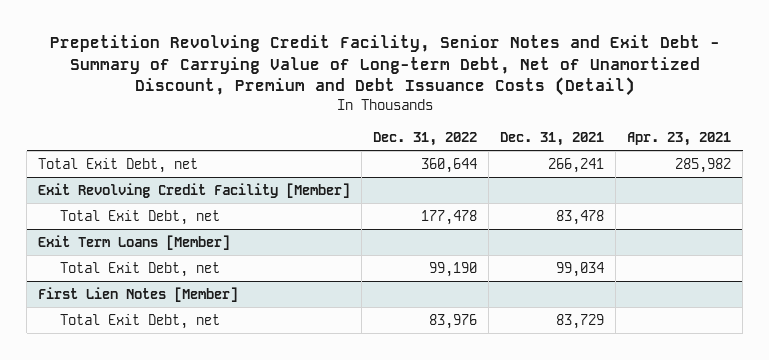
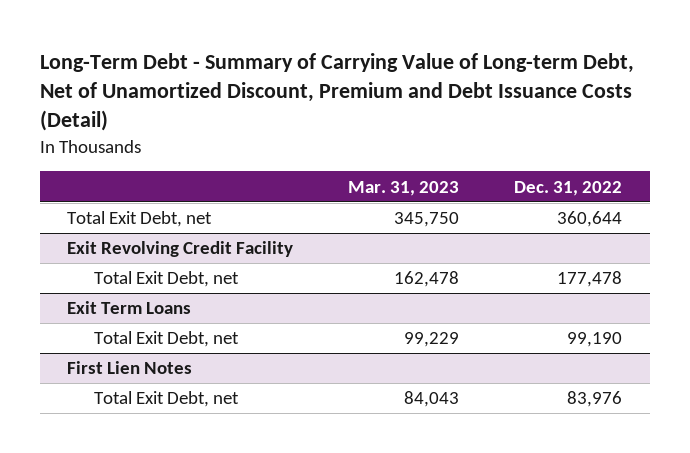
- Prepetition Revolving Credit Facility, Senior Notes and Exit Debt - Summary of Carrying Value of Long-term Debt, Net of Unamortized Discount, Premium and Debt Issuance Costs (Detail)
+ Long-Term Debt - Summary of Carrying Value of Long-term Debt, Net of Unamortized Discount, Premium and Debt Issuance Costs (Detail)
- | Dec. 31, 2022 | Dec. 31, 2021 | Apr. 23, 2021
+ | Mar. 31, 2023 | Dec. 31, 2022
- Exit Revolving Credit Facility [Member]
+ Exit Revolving Credit Facility
- Exit Term Loans [Member]
+ Exit Term Loans
- First Lien Notes [Member]
+ First Lien Notes

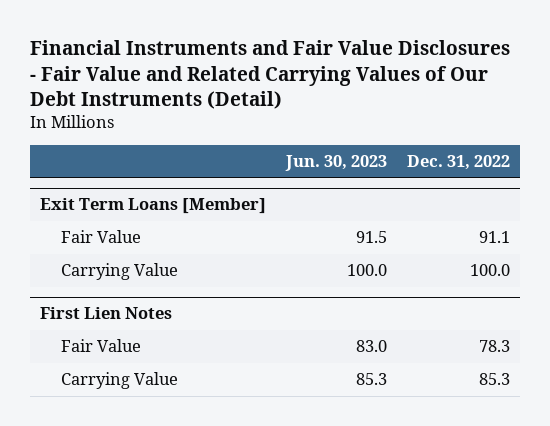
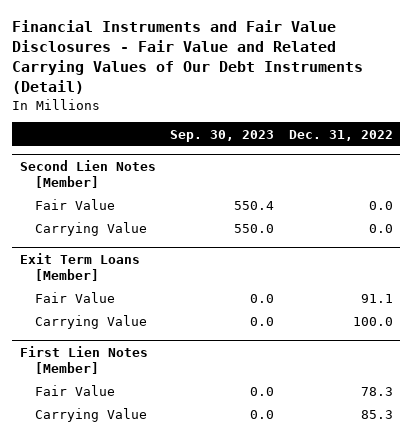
- | Jun. 30, 2023 | Dec. 31, 2022
+ | Sep. 30, 2023 | Dec. 31, 2022
+ Second Lien Notes [Member]
+ Fair Value | 550.4 | 0.0
+ Carrying Value | 550.0 | 0.0
- First Lien Notes
+ First Lien Notes [Member]

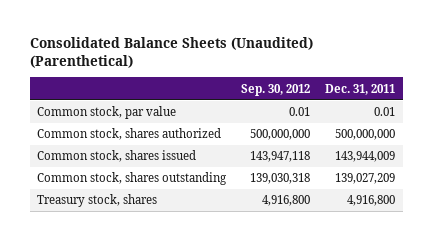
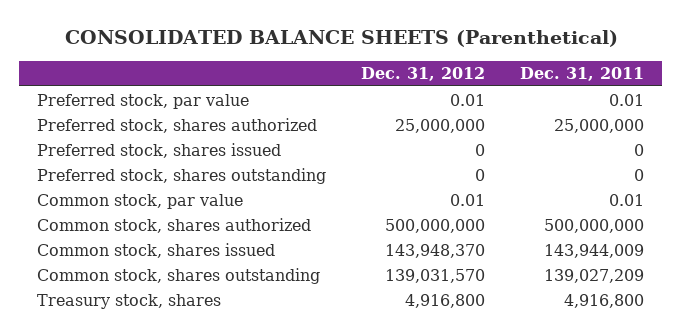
- Consolidated Balance Sheets (Unaudited) (Parenthetical)
+ CONSOLIDATED BALANCE SHEETS (Parenthetical)
- | Sep. 30, 2012 | Dec. 31, 2011
+ | Dec. 31, 2012 | Dec. 31, 2011
+ Preferred stock, par value | 0.01 | 0.01
+ Preferred stock, shares authorized | 25,000,000 | 25,000,000
+ Preferred stock, shares issued | 0 | 0
+ Preferred stock, shares outstanding | 0 | 0

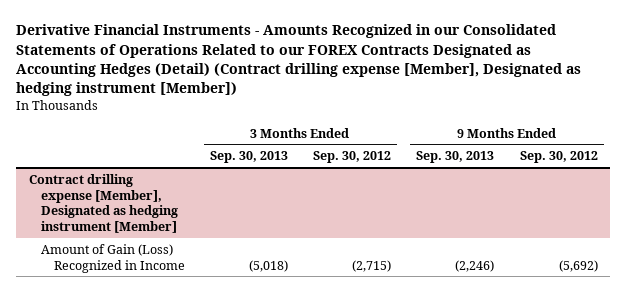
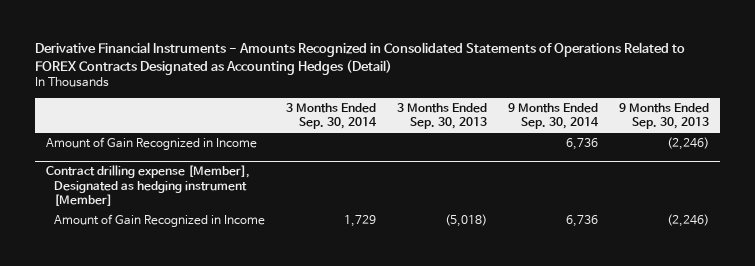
- Derivative Financial Instruments - Amounts Recognized in our Consolidated Statements of Operations Related to our FOREX Contracts Designated as Accounting Hedges (Detail) (Contract drilling expense [Member], Designated as hedging instrument [Member])
+ Derivative Financial Instruments - Amounts Recognized in Consolidated Statements of Operations Related to FOREX Contracts Designated as Accounting Hedges (Detail)
- | 3 Months Ended Sep. 30, 2013 | 3 Months Ended Sep. 30, 2012 | 9 Months Ended Sep. 30, 2013 | 9 Months Ended Sep. 30, 2012
+ | 3 Months Ended Sep. 30, 2014 | 3 Months Ended Sep. 30, 2013 | 9 Months Ended Sep. 30, 2014 | 9 Months Ended Sep. 30, 2013
+ Amount of Gain Recognized in Income | | | 6,736 | (2,246)
@ Contract drilling expense [Member], Designated as hedging instrument [Member]
- Amount of Gain (Loss) Recognized in Income | (5,018) | (2,715) | (2,246) | (5,692)
+ Amount of Gain Recognized in Income | 1,729 | (5,018) | 6,736 | (2,246)

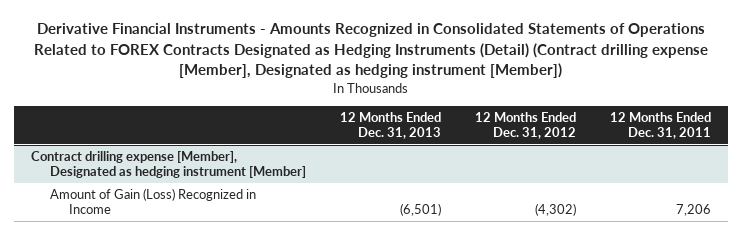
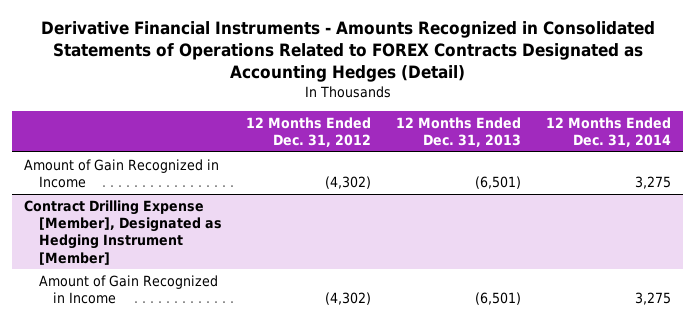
- Derivative Financial Instruments - Amounts Recognized in Consolidated Statements of Operations Related to FOREX Contracts Designated as Hedging Instruments (Detail) (Contract drilling expense [Member], Designated as hedging instrument [Member])
+ Derivative Financial Instruments - Amounts Recognized in Consolidated Statements of Operations Related to FOREX Contracts Designated as Accounting Hedges (Detail)
- | 12 Months Ended Dec. 31, 2013 | 12 Months Ended Dec. 31, 2012 | 12 Months Ended Dec. 31, 2011
+ | 12 Months Ended Dec. 31, 2012 | 12 Months Ended Dec. 31, 2013 | 12 Months Ended Dec. 31, 2014
- Contract drilling expense [Member], Designated as hedging instrument [Member]
- Amount of Gain (Loss) Recognized in Income | (6,501) | (4,302) | 7,206
+ Amount of Gain Recognized in Income | (4,302) | (6,501) | 3,275
+ Contract Drilling Expense [Member], Designated as Hedging Instrument [Member]
+ Amount of Gain Recognized in Income | (4,302) | (6,501) | 3,275

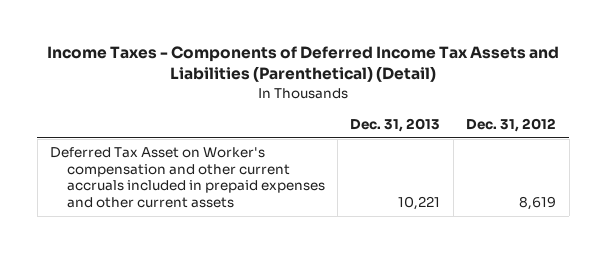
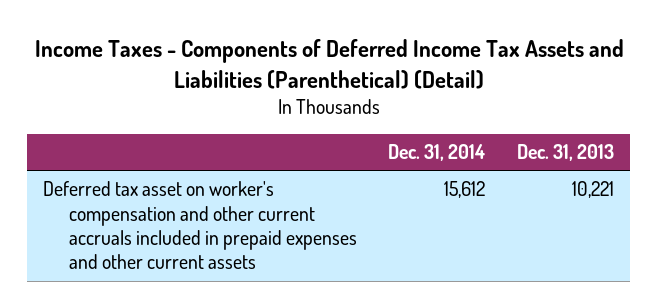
- | Dec. 31, 2013 | Dec. 31, 2012
+ | Dec. 31, 2014 | Dec. 31, 2013
- Deferred Tax Asset on Worker's compensation and other current accruals included in prepaid expenses and other current assets | 10,221 | 8,619
+ Deferred tax asset on worker's compensation and other current accruals included in prepaid expenses and other current assets | 15,612 | 10,221

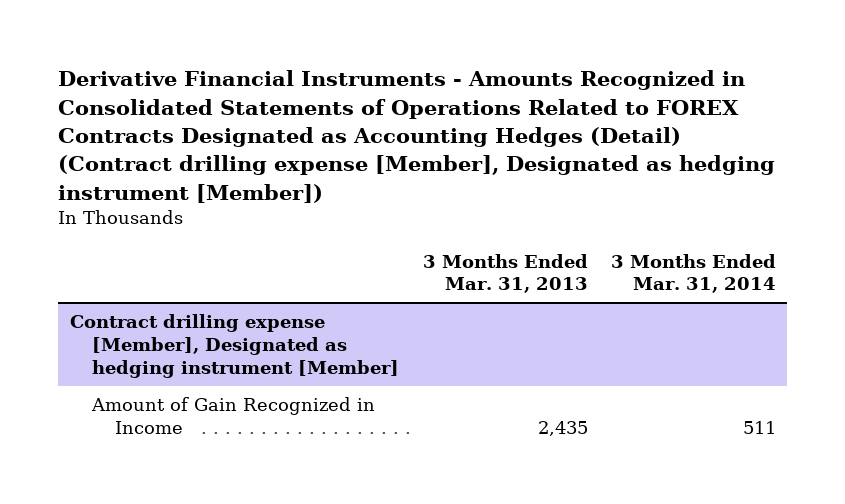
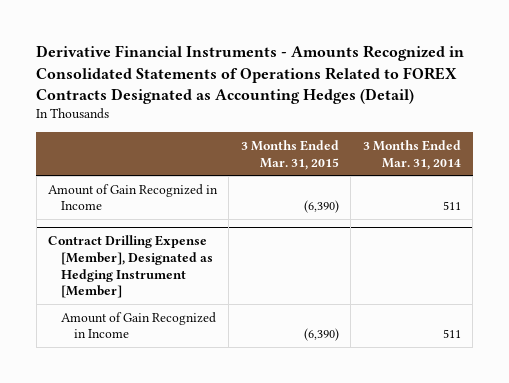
- Derivative Financial Instruments - Amounts Recognized in Consolidated Statements of Operations Related to FOREX Contracts Designated as Accounting Hedges (Detail) (Contract drilling expense [Member], Designated as hedging instrument [Member])
+ Derivative Financial Instruments - Amounts Recognized in Consolidated Statements of Operations Related to FOREX Contracts Designated as Accounting Hedges (Detail)
- | 3 Months Ended Mar. 31, 2013 | 3 Months Ended Mar. 31, 2014
+ | 3 Months Ended Mar. 31, 2015 | 3 Months Ended Mar. 31, 2014
- Contract drilling expense [Member], Designated as hedging instrument [Member]
+ Contract Drilling Expense [Member], Designated as Hedging Instrument [Member]
+ Amount of Gain Recognized in Income | (6,390) | 511

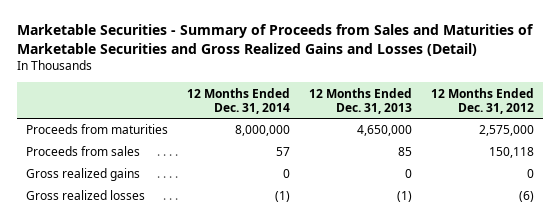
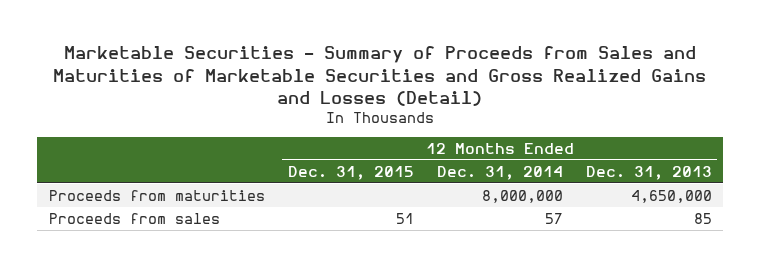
- | 12 Months Ended Dec. 31, 2014 | 12 Months Ended Dec. 31, 2013 | 12 Months Ended Dec. 31, 2012
+ | 12 Months Ended Dec. 31, 2015 | 12 Months Ended Dec. 31, 2014 | 12 Months Ended Dec. 31, 2013
- Gross realized gains | 0 | 0 | 0
- Gross realized losses | (1) | (1) | (6)

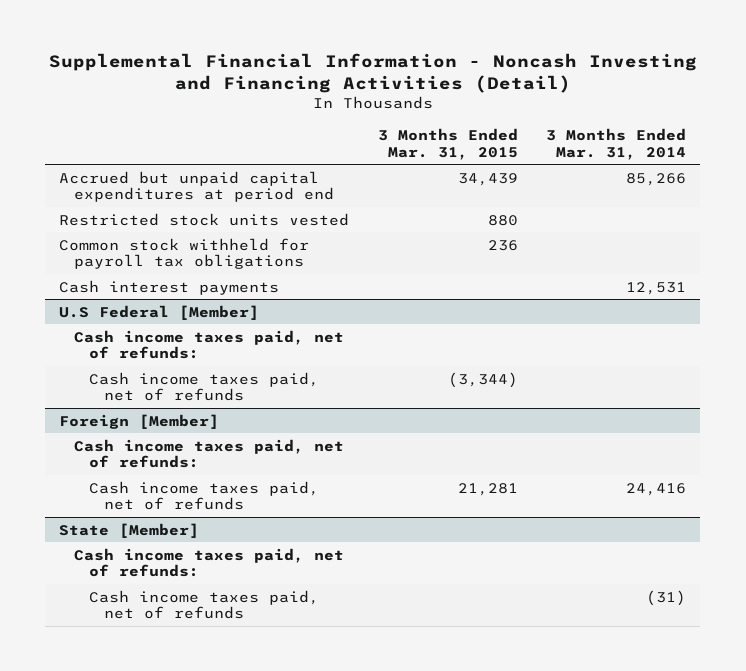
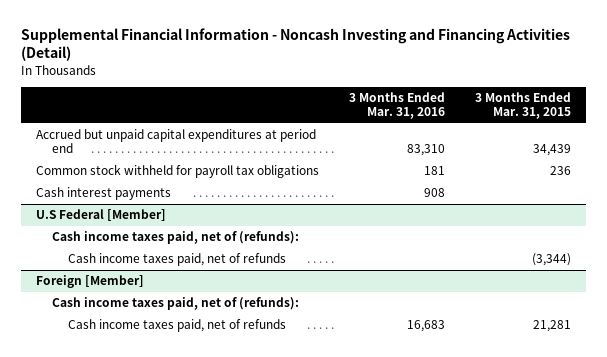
- | 3 Months Ended Mar. 31, 2015 | 3 Months Ended Mar. 31, 2014
+ | 3 Months Ended Mar. 31, 2016 | 3 Months Ended Mar. 31, 2015
- Restricted stock units vested | 880 |
@ U.S Federal [Member]
- Cash income taxes paid, net of refunds:
+ Cash income taxes paid, net of (refunds):
@ Foreign [Member]
- Cash income taxes paid, net of refunds:
+ Cash income taxes paid, net of (refunds):
- State [Member]
- Cash income taxes paid, net of refunds:
- Cash income taxes paid, net of refunds | | (31)

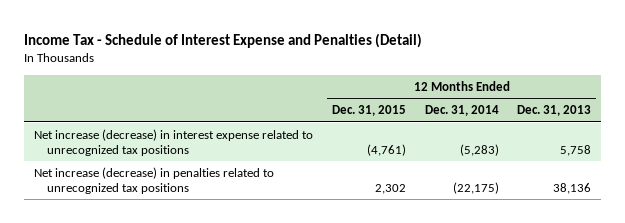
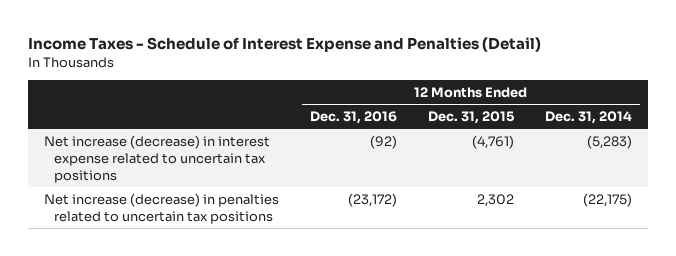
- Income Tax - Schedule of Interest Expense and Penalties (Detail)
+ Income Taxes - Schedule of Interest Expense and Penalties (Detail)
- | 12 Months Ended Dec. 31, 2015 | 12 Months Ended Dec. 31, 2014 | 12 Months Ended Dec. 31, 2013
+ | 12 Months Ended Dec. 31, 2016 | 12 Months Ended Dec. 31, 2015 | 12 Months Ended Dec. 31, 2014
- Net increase (decrease) in interest expense related to unrecognized tax positions | (4,761) | (5,283) | 5,758
- Net increase (decrease) in penalties related to unrecognized tax positions | 2,302 | (22,175) | 38,136
+ Net increase (decrease) in interest expense related to uncertain tax positions | (92) | (4,761) | (5,283)
+ Net increase (decrease) in penalties related to uncertain tax positions | (23,172) | 2,302 | (22,175)

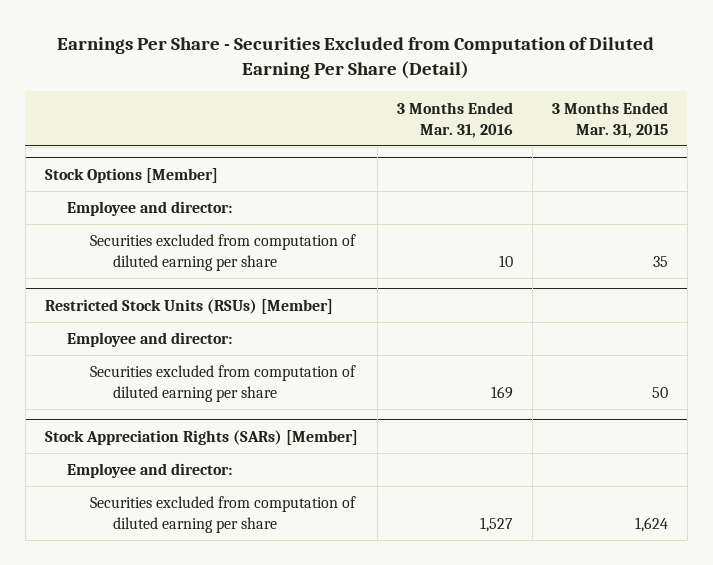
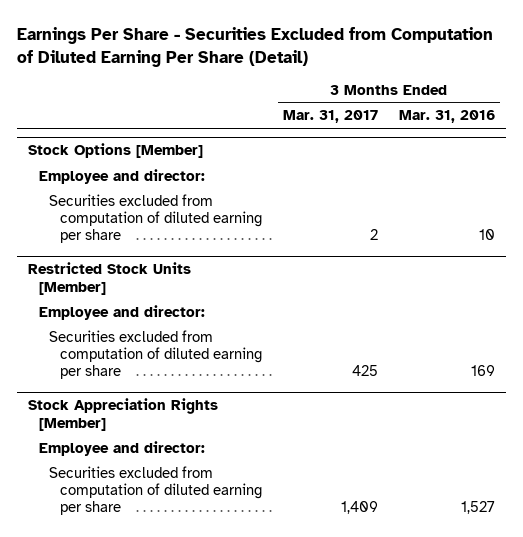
- | 3 Months Ended Mar. 31, 2016 | 3 Months Ended Mar. 31, 2015
+ | 3 Months Ended Mar. 31, 2017 | 3 Months Ended Mar. 31, 2016
- Restricted Stock Units (RSUs) [Member]
+ Restricted Stock Units [Member]
- Stock Appreciation Rights (SARs) [Member]
+ Stock Appreciation Rights [Member]

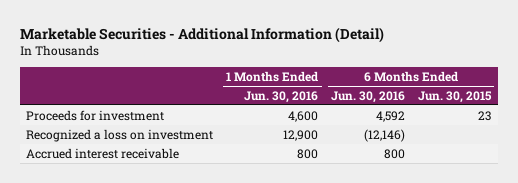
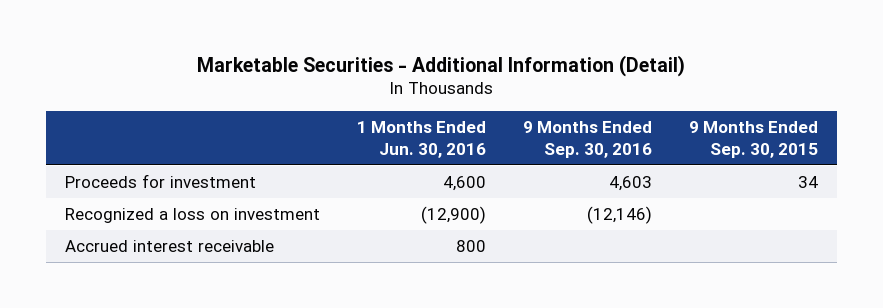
- | 1 Months Ended Jun. 30, 2016 | 6 Months Ended Jun. 30, 2016 | 6 Months Ended Jun. 30, 2015
+ | 1 Months Ended Jun. 30, 2016 | 9 Months Ended Sep. 30, 2016 | 9 Months Ended Sep. 30, 2015
- Recognized a loss on investment | 12,900 | (12,146) |
+ Recognized a loss on investment | (12,900) | (12,146) |

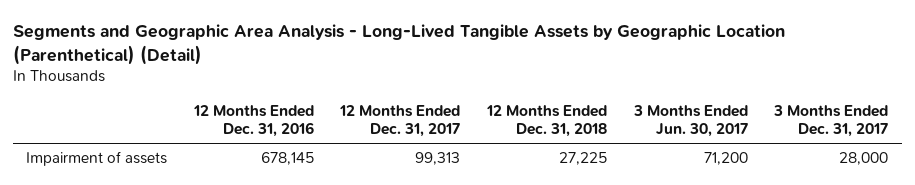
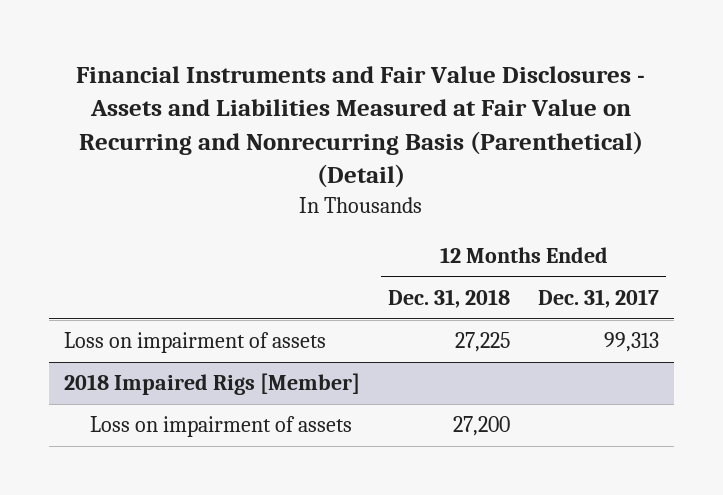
- Segments and Geographic Area Analysis - Long-Lived Tangible Assets by Geographic Location (Parenthetical) (Detail)
+ Financial Instruments and Fair Value Disclosures - Assets and Liabilities Measured at Fair Value on Recurring and Nonrecurring Basis (Parenthetical) (Detail)
- | 12 Months Ended Dec. 31, 2016 | 12 Months Ended Dec. 31, 2017 | 12 Months Ended Dec. 31, 2018 | 3 Months Ended Jun. 30, 2017 | 3 Months Ended Dec. 31, 2017
+ | 12 Months Ended Dec. 31, 2018 | 12 Months Ended Dec. 31, 2017
- Impairment of assets | 678,145 | 99,313 | 27,225 | 71,200 | 28,000
+ Loss on impairment of assets | 27,225 | 99,313
+ 2018 Impaired Rigs [Member]
+ Loss on impairment of assets | 27,200 |

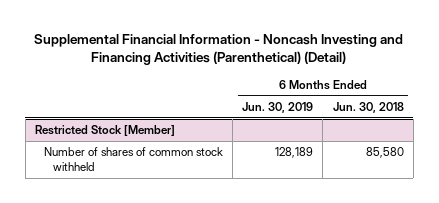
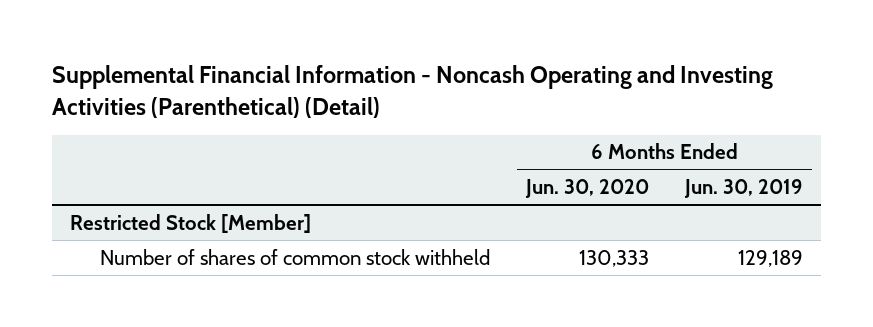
- Supplemental Financial Information - Noncash Investing and Financing Activities (Parenthetical) (Detail)
+ Supplemental Financial Information - Noncash Operating and Investing Activities (Parenthetical) (Detail)
- | 6 Months Ended Jun. 30, 2019 | 6 Months Ended Jun. 30, 2018
+ | 6 Months Ended Jun. 30, 2020 | 6 Months Ended Jun. 30, 2019
@ Restricted Stock [Member]
- Number of shares of common stock withheld | 128,189 | 85,580
+ Number of shares of common stock withheld | 130,333 | 129,189

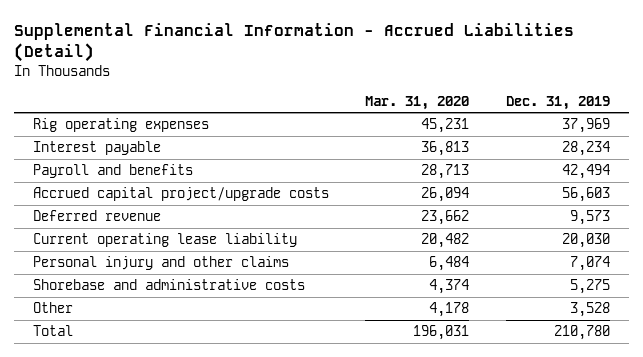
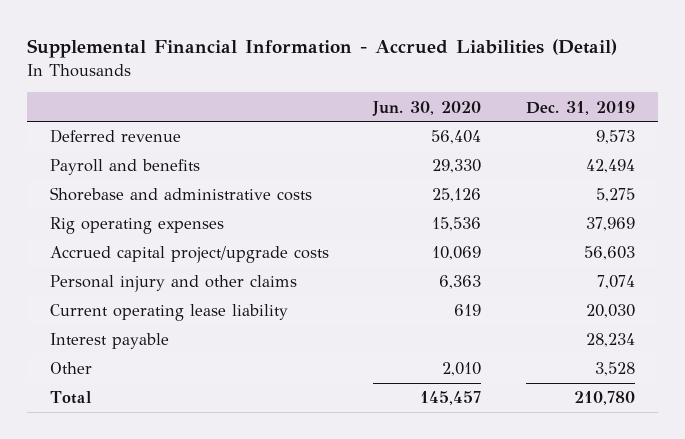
- | Mar. 31, 2020 | Dec. 31, 2019
+ | Jun. 30, 2020 | Dec. 31, 2019
moved up: Deferred revenue | 56,404 | 9,573
moved up: Shorebase and administrative costs | 25,126 | 5,275
moved down: Rig operating expenses | 15,536 | 37,969
moved down: Current operating lease liability | 619 | 20,030
moved down: Interest payable | | 28,234

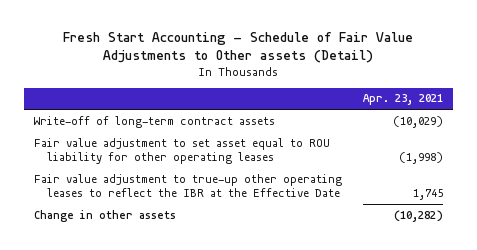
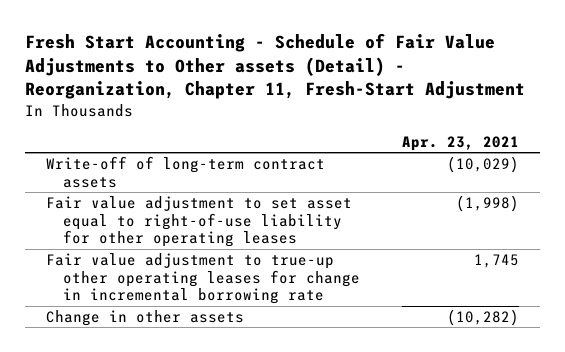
- Fresh Start Accounting - Schedule of Fair Value Adjustments to Other assets (Detail)
+ Fresh Start Accounting - Schedule of Fair Value Adjustments to Other assets (Detail) - Reorganization, Chapter 11, Fresh-Start Adjustment
- Fair value adjustment to set asset equal to ROU liability for other operating leases | (1,998)
- Fair value adjustment to true-up other operating leases to reflect the IBR at the Effective Date | 1,745
+ Fair value adjustment to set asset equal to right-of-use liability for other operating leases | (1,998)
+ Fair value adjustment to true-up other operating leases for change in incremental borrowing rate | 1,745

